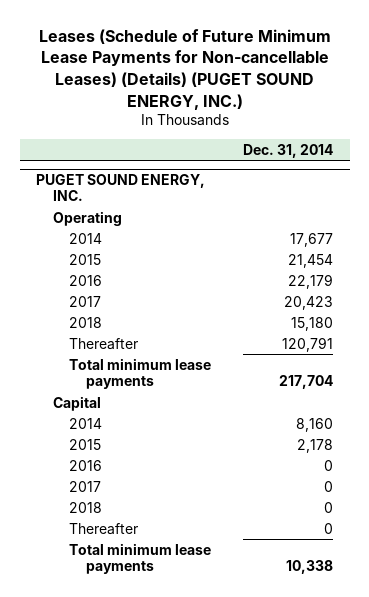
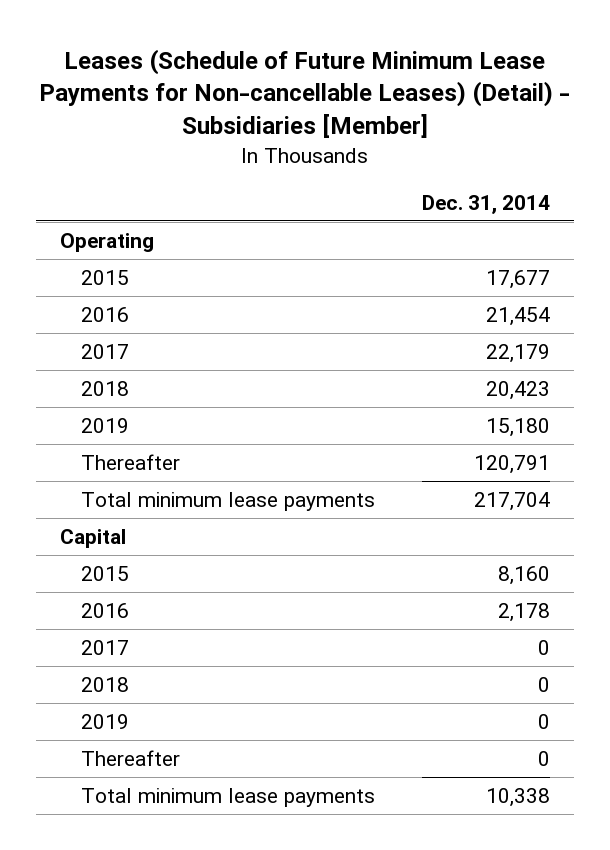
- Leases (Schedule of Future Minimum Lease Payments for Non-cancellable Leases) (Details) (PUGET SOUND ENERGY, INC.)
+ Leases (Schedule of Future Minimum Lease Payments for Non-cancellable Leases) (Detail) - Subsidiaries [Member]
- PUGET SOUND ENERGY, INC.
- 2014 | 17,677
- 2015 | 21,454
- 2016 | 22,179
- 2017 | 20,423
- 2018 | 15,180
+ 2015 | 17,677
+ 2016 | 21,454
+ 2017 | 22,179
+ 2018 | 20,423
+ 2019 | 15,180
- 2014 | 8,160
- 2015 | 2,178
- 2016 | 0
+ 2015 | 8,160
+ 2016 | 2,178
+ 2019 | 0

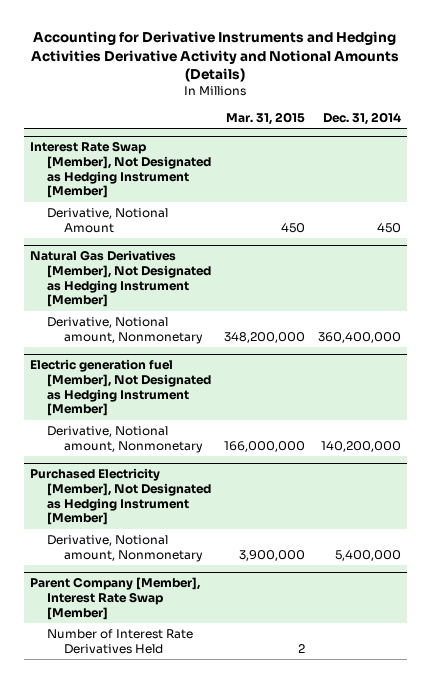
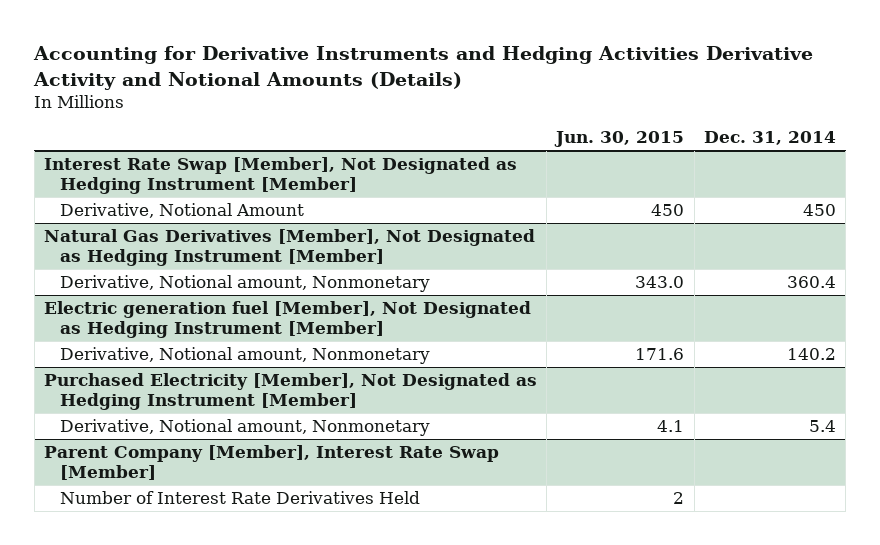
- | Mar. 31, 2015 | Dec. 31, 2014
+ | Jun. 30, 2015 | Dec. 31, 2014
@ Natural Gas Derivatives [Member], Not Designated as Hedging Instrument [Member]
- Derivative, Notional amount, Nonmonetary | 348,200,000 | 360,400,000
+ Derivative, Notional amount, Nonmonetary | 343.0 | 360.4
@ Electric generation fuel [Member], Not Designated as Hedging Instrument [Member]
- Derivative, Notional amount, Nonmonetary | 166,000,000 | 140,200,000
+ Derivative, Notional amount, Nonmonetary | 171.6 | 140.2
@ Purchased Electricity [Member], Not Designated as Hedging Instrument [Member]
- Derivative, Notional amount, Nonmonetary | 3,900,000 | 5,400,000
+ Derivative, Notional amount, Nonmonetary | 4.1 | 5.4

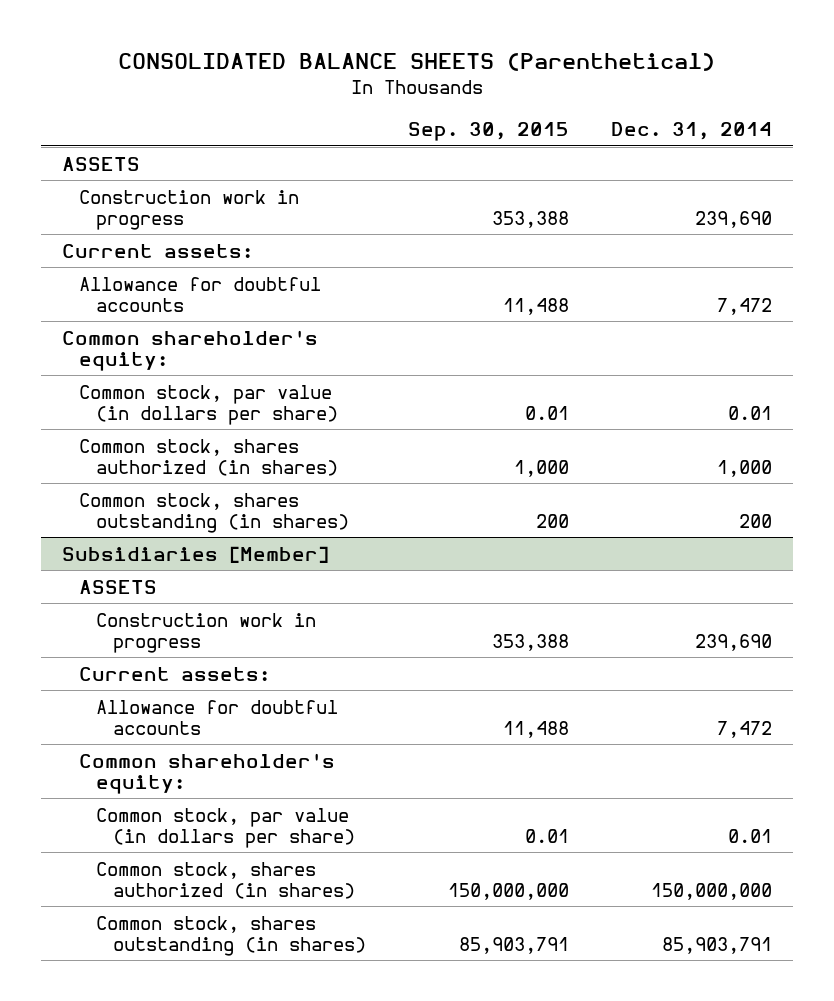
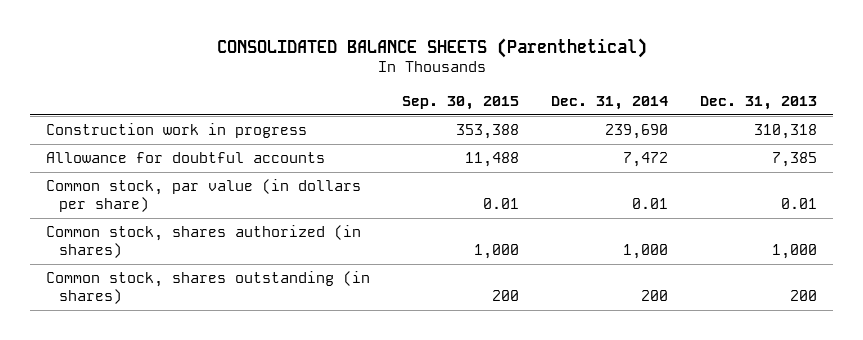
- | Sep. 30, 2015 | Dec. 31, 2014
+ | Sep. 30, 2015 | Dec. 31, 2014 | Dec. 31, 2013
- ASSETS
- Current assets:
- Common shareholder's equity:
- Subsidiaries [Member]
- ASSETS
- Construction work in progress | 353,388 | 239,690
- Current assets:
- Allowance for doubtful accounts | 11,488 | 7,472
- Common shareholder's equity:
- Common stock, par value (in dollars per share) | 0.01 | 0.01
- Common stock, shares authorized (in shares) | 150,000,000 | 150,000,000
- Common stock, shares outstanding (in shares) | 85,903,791 | 85,903,791

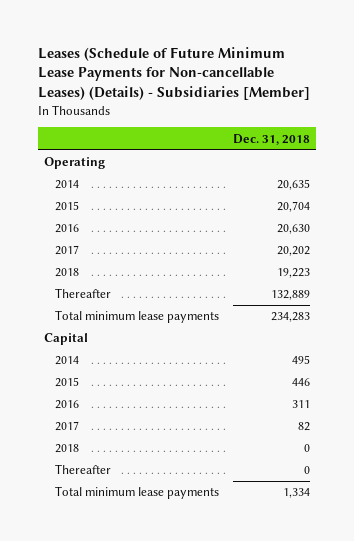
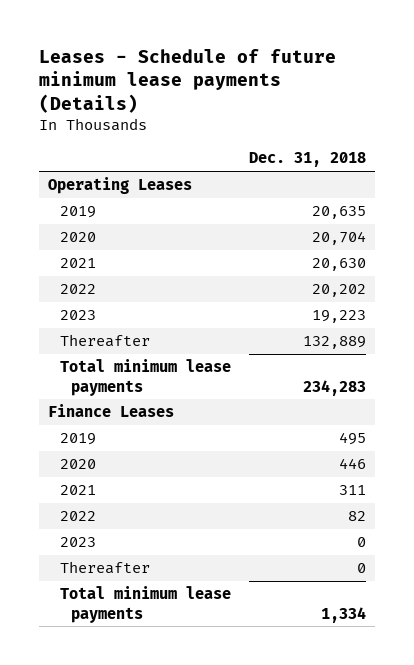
- Leases (Schedule of Future Minimum Lease Payments for Non-cancellable Leases) (Details) - Subsidiaries [Member]
+ Leases - Schedule of future minimum lease payments (Details)
- Operating
- 2014 | 20,635
- 2015 | 20,704
- 2016 | 20,630
- 2017 | 20,202
- 2018 | 19,223
+ Operating Leases
+ 2019 | 20,635
+ 2020 | 20,704
+ 2021 | 20,630
+ 2022 | 20,202
+ 2023 | 19,223
- Capital
- 2014 | 495
- 2015 | 446
- 2016 | 311
- 2017 | 82
- 2018 | 0
+ Finance Leases
+ 2019 | 495
+ 2020 | 446
+ 2021 | 311
+ 2022 | 82
+ 2023 | 0

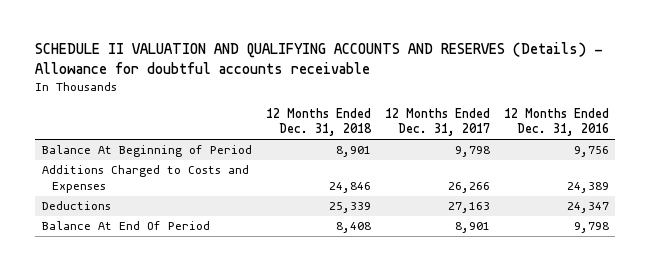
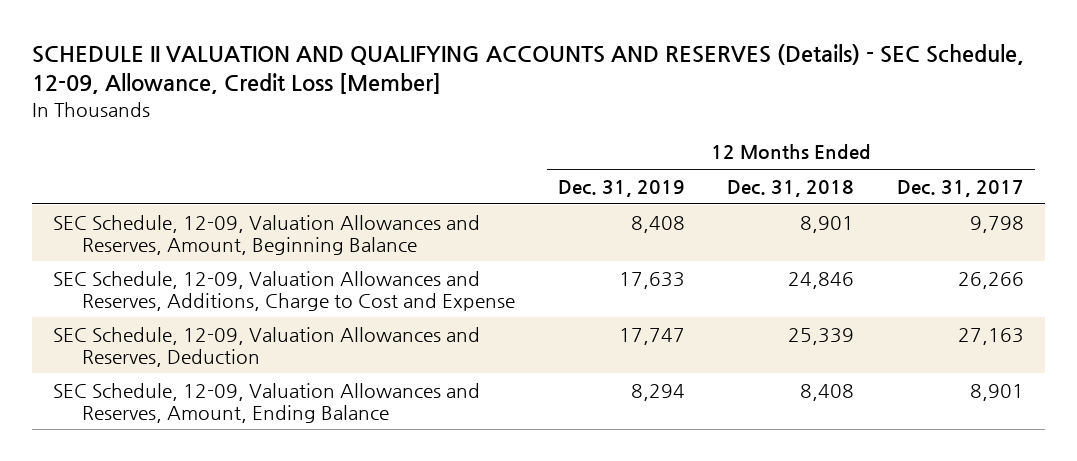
- SCHEDULE II VALUATION AND QUALIFYING ACCOUNTS AND RESERVES (Details) - Allowance for doubtful accounts receivable
+ SCHEDULE II VALUATION AND QUALIFYING ACCOUNTS AND RESERVES (Details) - SEC Schedule, 12-09, Allowance, Credit Loss [Member]
- | 12 Months Ended Dec. 31, 2018 | 12 Months Ended Dec. 31, 2017 | 12 Months Ended Dec. 31, 2016
+ | 12 Months Ended Dec. 31, 2019 | 12 Months Ended Dec. 31, 2018 | 12 Months Ended Dec. 31, 2017
- Balance At Beginning of Period | 8,901 | 9,798 | 9,756
- Additions Charged to Costs and Expenses | 24,846 | 26,266 | 24,389
- Deductions | 25,339 | 27,163 | 24,347
- Balance At End Of Period | 8,408 | 8,901 | 9,798
+ SEC Schedule, 12-09, Valuation Allowances and Reserves, Amount, Beginning Balance | 8,408 | 8,901 | 9,798
+ SEC Schedule, 12-09, Valuation Allowances and Reserves, Additions, Charge to Cost and Expense | 17,633 | 24,846 | 26,266
+ SEC Schedule, 12-09, Valuation Allowances and Reserves, Deduction | 17,747 | 25,339 | 27,163
+ SEC Schedule, 12-09, Valuation Allowances and Reserves, Amount, Ending Balance | 8,294 | 8,408 | 8,901

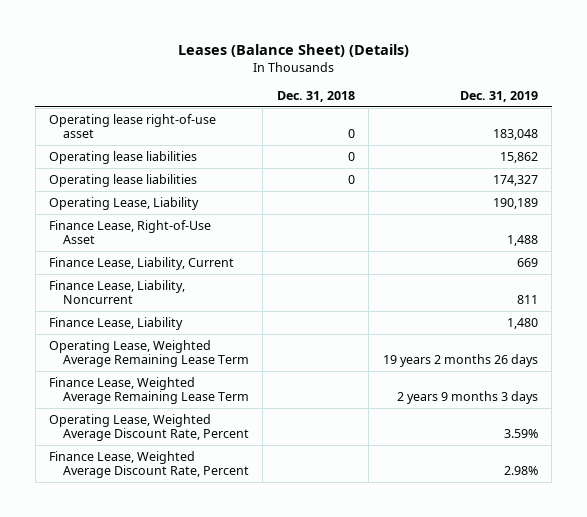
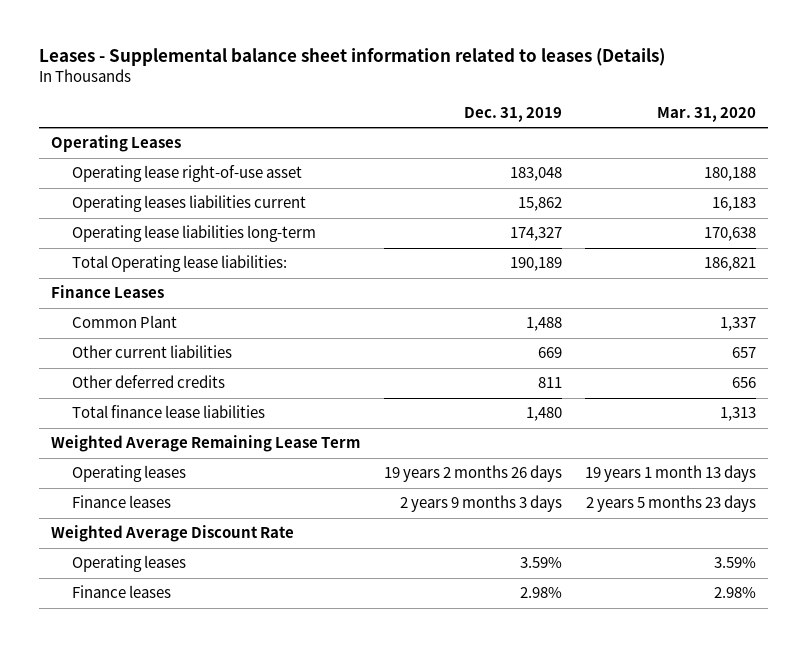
- Leases (Balance Sheet) (Details)
+ Leases - Supplemental balance sheet information related to leases (Details)
- | Dec. 31, 2018 | Dec. 31, 2019
+ | Dec. 31, 2019 | Mar. 31, 2020
+ Operating Leases
- Operating lease liabilities | 0 | 15,862
- Operating lease liabilities | 0 | 174,327
- Operating Lease, Liability | | 190,189
- Finance Lease, Right-of-Use Asset | | 1,488
- Finance Lease, Liability, Current | | 669
- Finance Lease, Liability, Noncurrent | | 811
- Finance Lease, Liability | | 1,480
- Operating Lease, Weighted Average Remaining Lease Term | | 19 years 2 months 26 days
- Finance Lease, Weighted Average Remaining Lease Term | | 2 years 9 months 3 days
- Operating Lease, Weighted Average Discount Rate, Percent | | 3.59%
- Finance Lease, Weighted Average Discount Rate, Percent | | 2.98%
+ Operating leases liabilities current | 15,862 | 16,183
+ Operating lease liabilities long-term | 174,327 | 170,638
+ Total Operating lease liabilities: | 190,189 | 186,821
+ Finance Leases
+ Common Plant | 1,488 | 1,337
+ Other current liabilities | 669 | 657
+ Other deferred credits | 811 | 656
+ Total finance lease liabilities | 1,480 | 1,313
+ Weighted Average Remaining Lease Term
+ Operating leases | 19 years 2 months 26 days | 19 years 1 month 13 days
+ Finance leases | 2 years 9 months 3 days | 2 years 5 months 23 days
+ Weighted Average Discount Rate
+ Operating leases | 3.59% | 3.59%
+ Finance leases | 2.98% | 2.98%

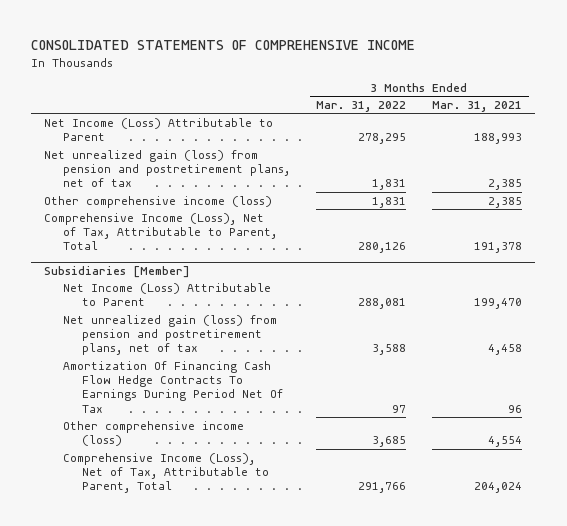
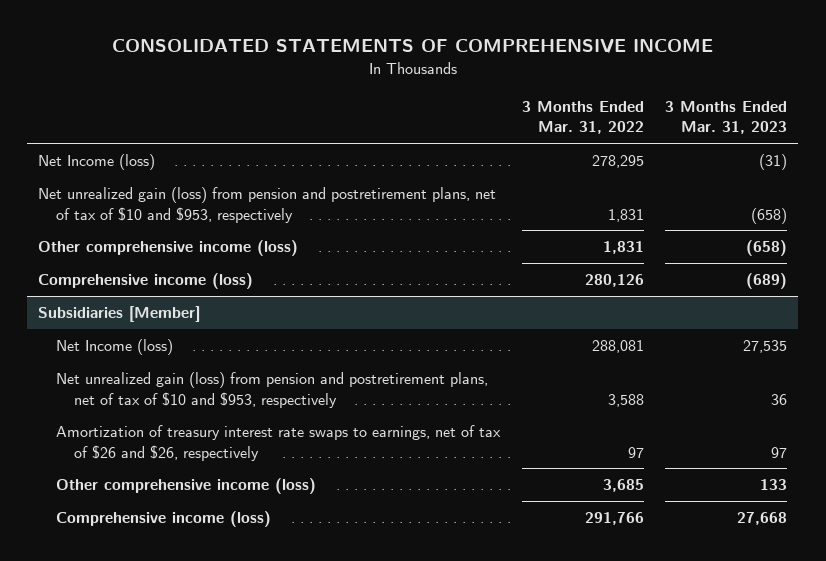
- | 3 Months Ended Mar. 31, 2022 | 3 Months Ended Mar. 31, 2021
+ | 3 Months Ended Mar. 31, 2022 | 3 Months Ended Mar. 31, 2023
- Net Income (Loss) Attributable to Parent | 278,295 | 188,993
- Net unrealized gain (loss) from pension and postretirement plans, net of tax | 1,831 | 2,385
+ Net Income (loss) | 278,295 | (31)
+ Net unrealized gain (loss) from pension and postretirement plans, net of tax of $10 and $953, respectively | 1,831 | (658)
- Comprehensive Income (Loss), Net of Tax, Attributable to Parent, Total | 280,126 | 191,378
+ Comprehensive income (loss) | 280,126 | (689)
@ Subsidiaries [Member]
- Net Income (Loss) Attributable to Parent | 288,081 | 199,470
- Net unrealized gain (loss) from pension and postretirement plans, net of tax | 3,588 | 4,458
- Amortization Of Financing Cash Flow Hedge Contracts To Earnings During Period Net Of Tax | 97 | 96
+ Net Income (loss) | 288,081 | 27,535
+ Net unrealized gain (loss) from pension and postretirement plans, net of tax of $10 and $953, respectively | 3,588 | 36
+ Amortization of treasury interest rate swaps to earnings, net of tax of $26 and $26, respectively | 97 | 97
- Comprehensive Income (Loss), Net of Tax, Attributable to Parent, Total | 291,766 | 204,024
+ Comprehensive income (loss) | 291,766 | 27,668

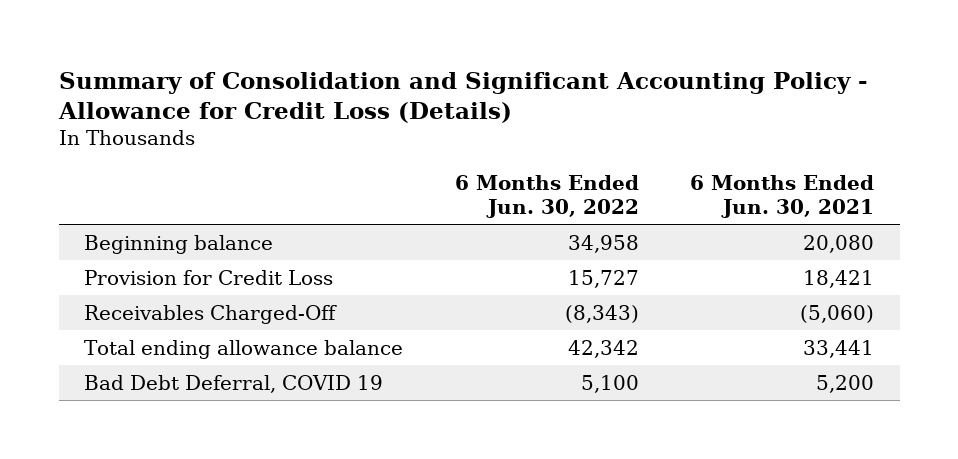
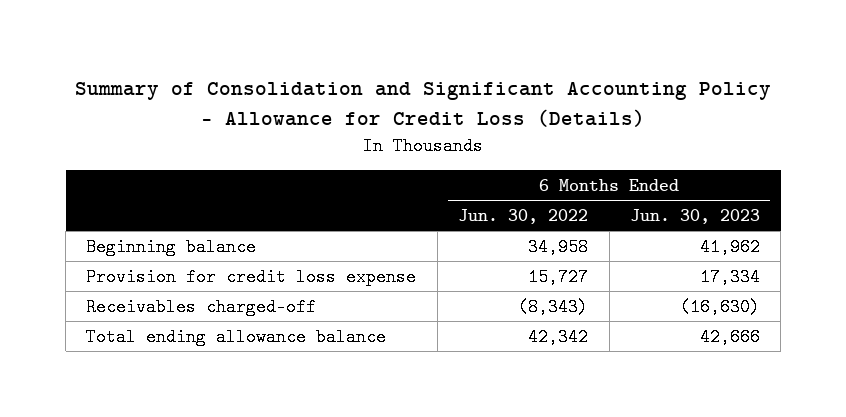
- | 6 Months Ended Jun. 30, 2022 | 6 Months Ended Jun. 30, 2021
+ | 6 Months Ended Jun. 30, 2022 | 6 Months Ended Jun. 30, 2023
- Provision for Credit Loss | 15,727 | 18,421
- Receivables Charged-Off | (8,343) | (5,060)
+ Provision for credit loss expense | 15,727 | 17,334
+ Receivables charged-off | (8,343) | (16,630)
- Bad Debt Deferral, COVID 19 | 5,100 | 5,200

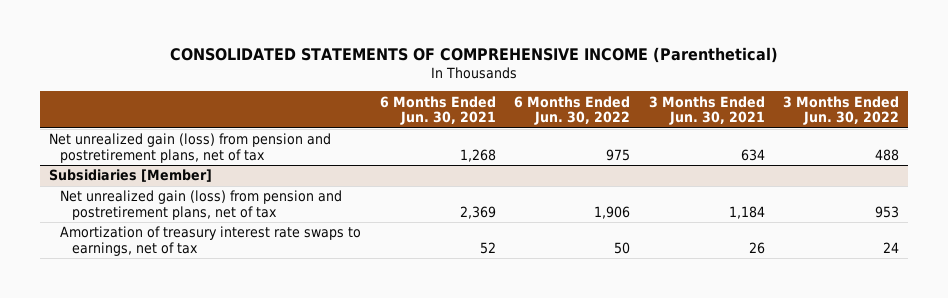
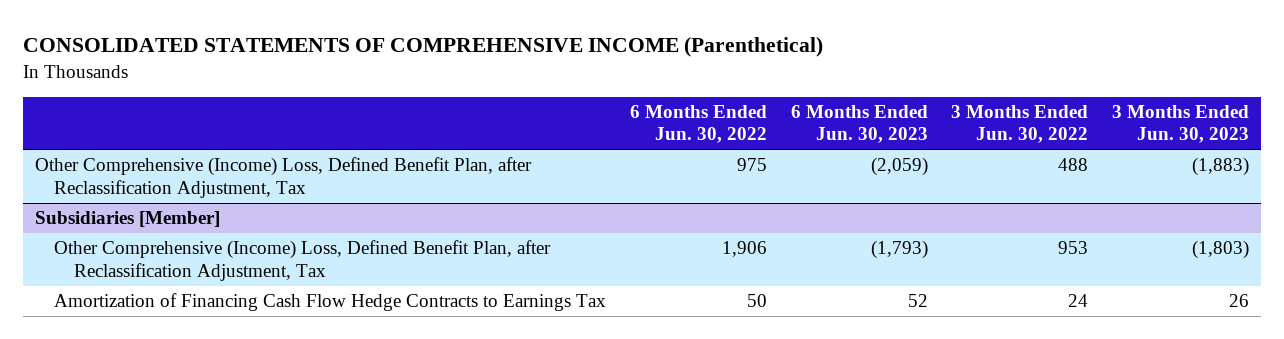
- | 6 Months Ended Jun. 30, 2021 | 6 Months Ended Jun. 30, 2022 | 3 Months Ended Jun. 30, 2021 | 3 Months Ended Jun. 30, 2022
+ | 6 Months Ended Jun. 30, 2022 | 6 Months Ended Jun. 30, 2023 | 3 Months Ended Jun. 30, 2022 | 3 Months Ended Jun. 30, 2023
- Net unrealized gain (loss) from pension and postretirement plans, net of tax | 1,268 | 975 | 634 | 488
+ Other Comprehensive (Income) Loss, Defined Benefit Plan, after Reclassification Adjustment, Tax | 975 | (2,059) | 488 | (1,883)
@ Subsidiaries [Member]
- Net unrealized gain (loss) from pension and postretirement plans, net of tax | 2,369 | 1,906 | 1,184 | 953
- Amortization of treasury interest rate swaps to earnings, net of tax | 52 | 50 | 26 | 24
+ Other Comprehensive (Income) Loss, Defined Benefit Plan, after Reclassification Adjustment, Tax | 1,906 | (1,793) | 953 | (1,803)
+ Amortization of Financing Cash Flow Hedge Contracts to Earnings Tax | 50 | 52 | 24 | 26

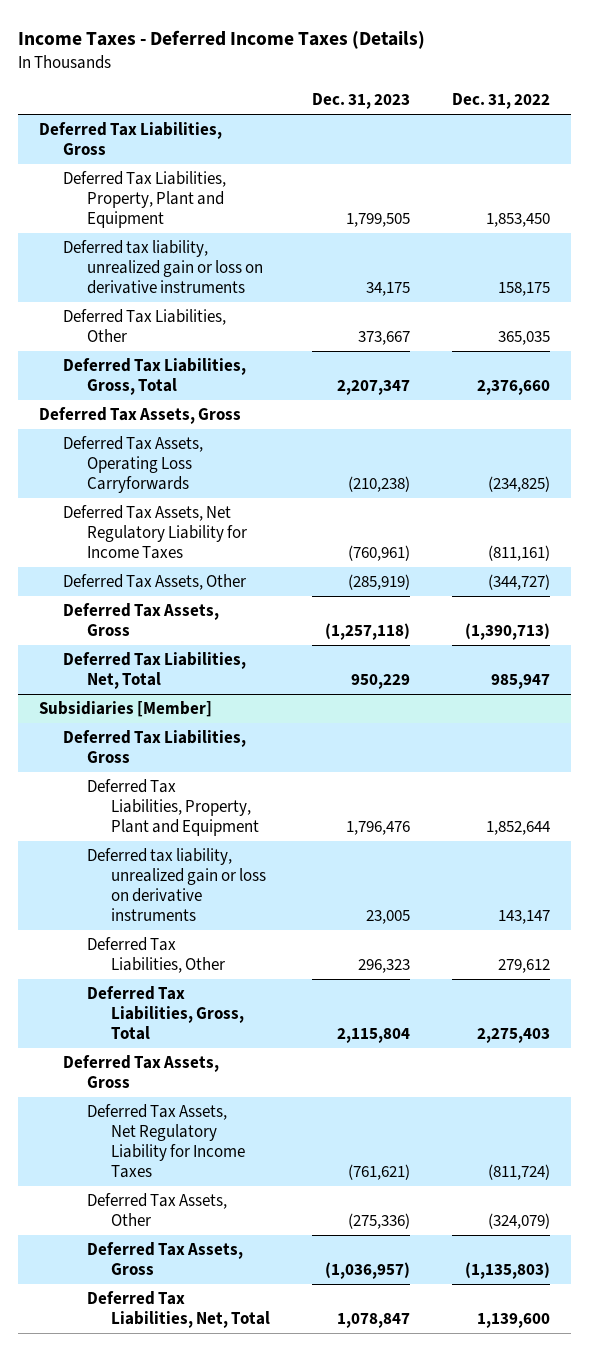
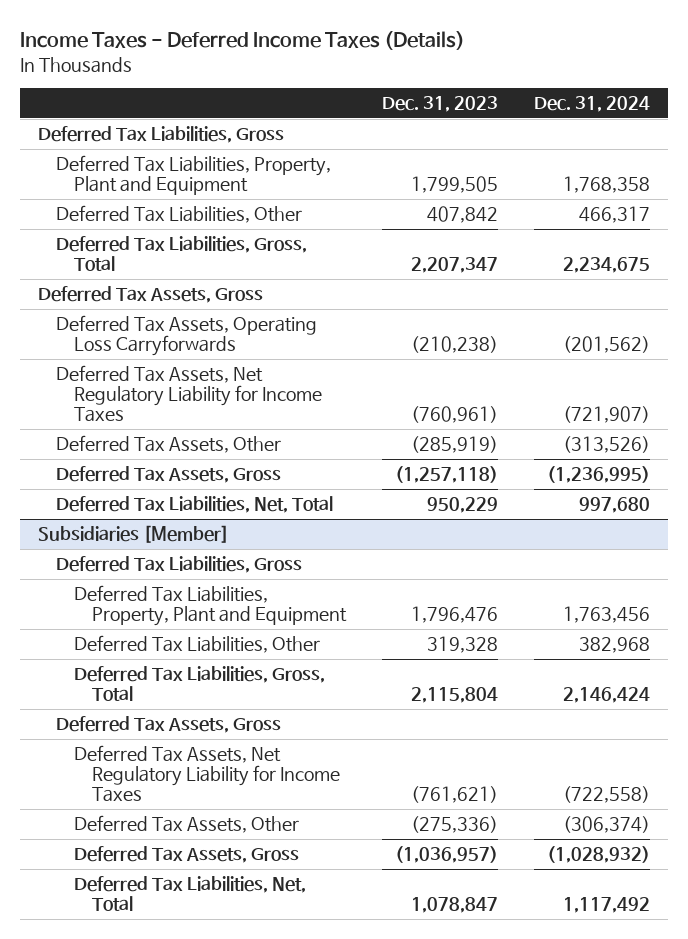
- | Dec. 31, 2023 | Dec. 31, 2022
+ | Dec. 31, 2023 | Dec. 31, 2024
- Deferred tax liability, unrealized gain or loss on derivative instruments | 34,175 | 158,175
- Deferred Tax Liabilities, Other | 373,667 | 365,035
+ Deferred Tax Liabilities, Other | 407,842 | 466,317
@ Subsidiaries [Member]
- Deferred tax liability, unrealized gain or loss on derivative instruments | 23,005 | 143,147
- Deferred Tax Liabilities, Other | 296,323 | 279,612
+ Deferred Tax Liabilities, Other | 319,328 | 382,968

